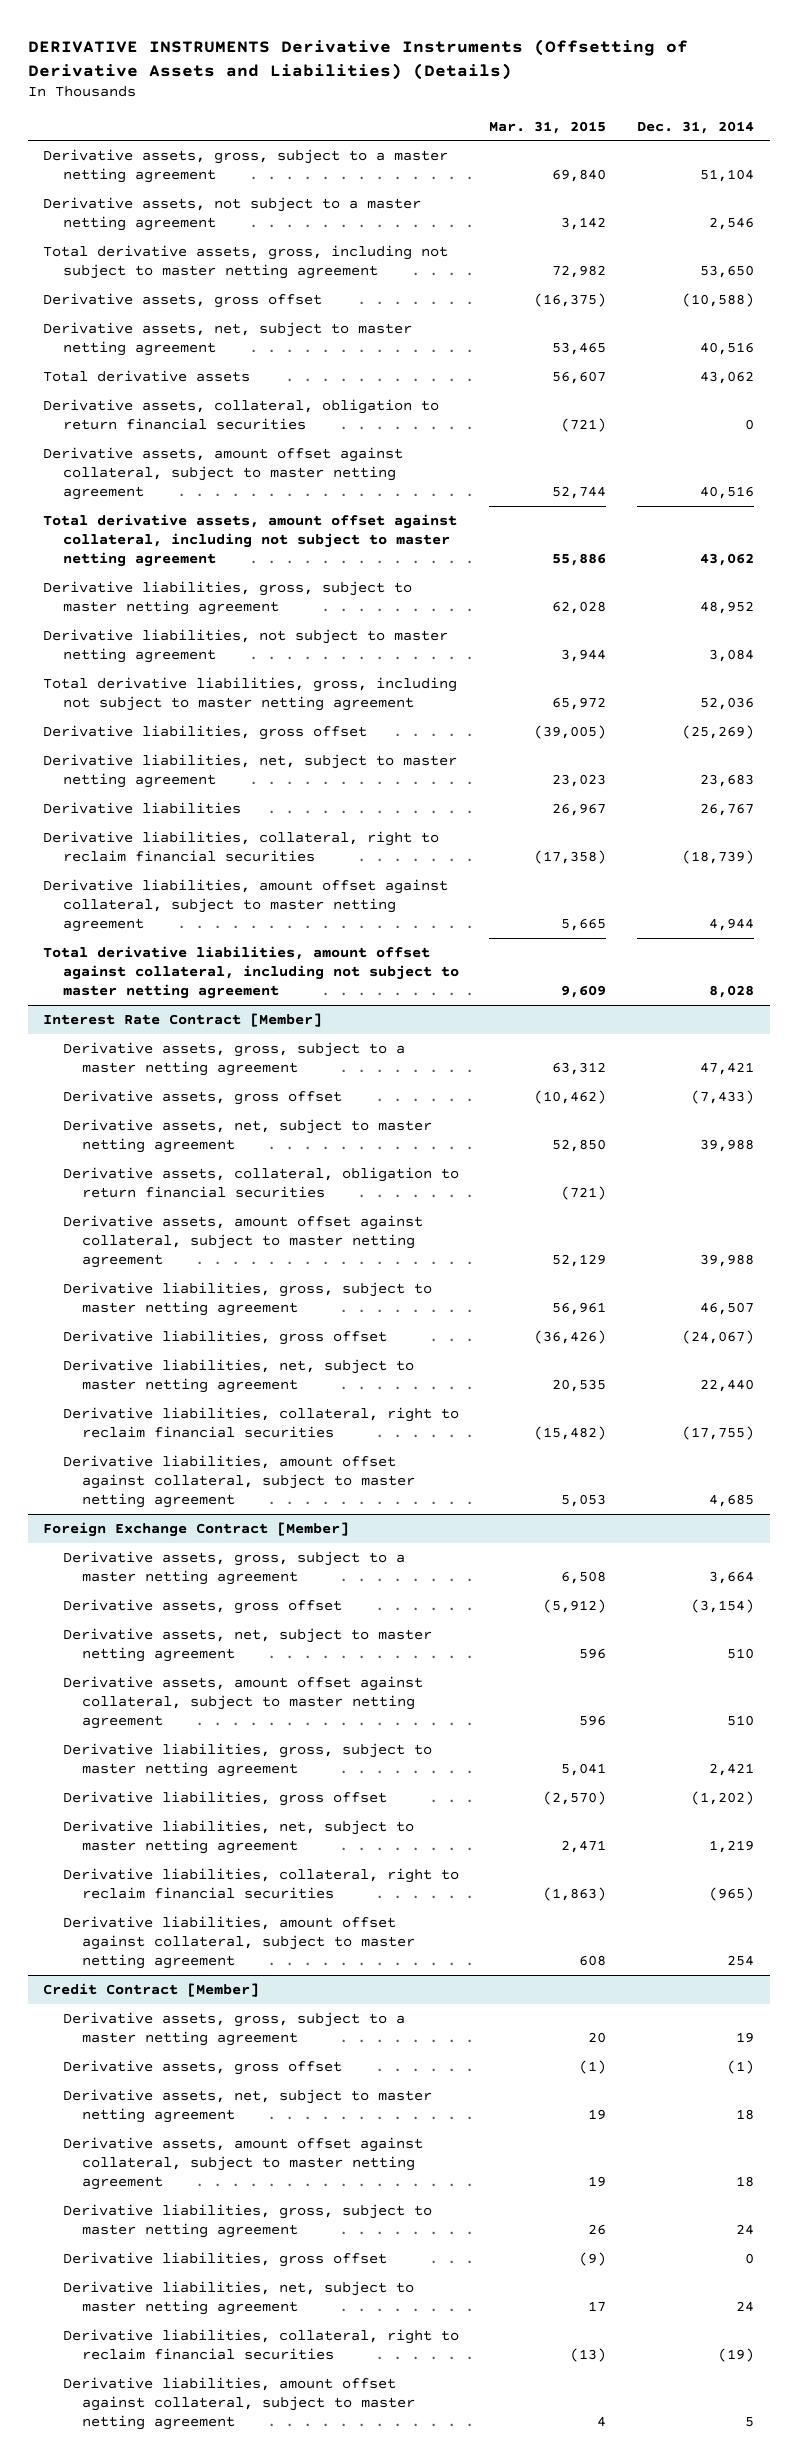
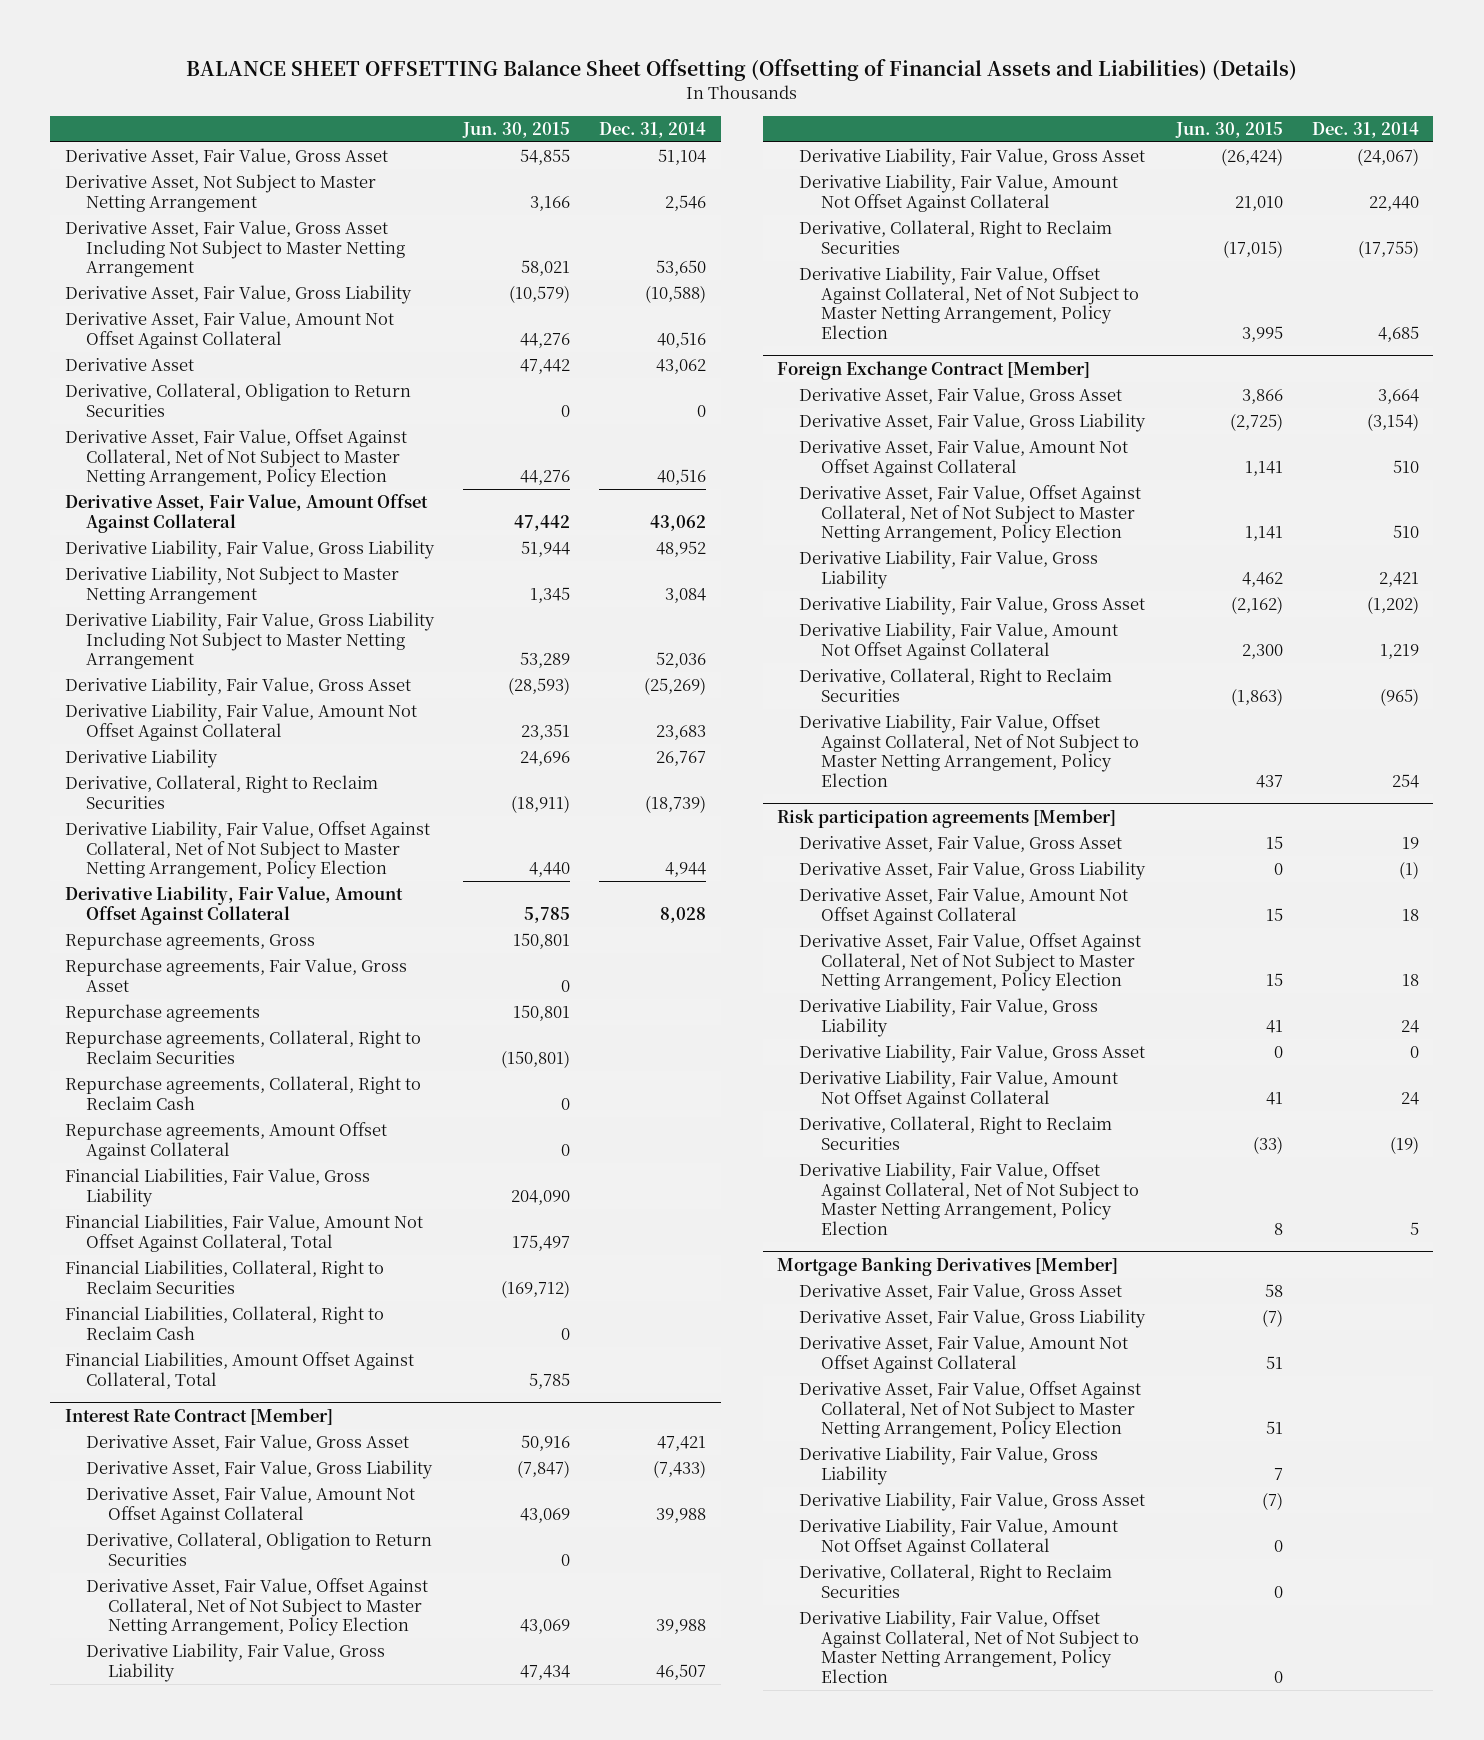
- DERIVATIVE INSTRUMENTS Derivative Instruments (Offsetting of Derivative Assets and Liabilities) (Details)
+ BALANCE SHEET OFFSETTING Balance Sheet Offsetting (Offsetting of Financial Assets and Liabilities) (Details)
- | Mar. 31, 2015 | Dec. 31, 2014
+ | Jun. 30, 2015 | Dec. 31, 2014
- Derivative assets, gross, subject to a master netting agreement | 69,840 | 51,104
- Derivative assets, not subject to a master netting agreement | 3,142 | 2,546
- Total derivative assets, gross, including not subject to master netting agreement | 72,982 | 53,650
- Derivative assets, gross offset | (16,375) | (10,588)
- Derivative assets, net, subject to master netting agreement | 53,465 | 40,516
- Total derivative assets | 56,607 | 43,062
- Derivative assets, collateral, obligation to return financial securities | (721) | 0
- Derivative assets, amount offset against collateral, subject to master netting agreement | 52,744 | 40,516
- Total derivative assets, amount offset against collateral, including not subject to master netting agreement | 55,886 | 43,062
- Derivative liabilities, gross, subject to master netting agreement | 62,028 | 48,952
- Derivative liabilities, not subject to master netting agreement | 3,944 | 3,084
- Total derivative liabilities, gross, including not subject to master netting agreement | 65,972 | 52,036
- Derivative liabilities, gross offset | (39,005) | (25,269)
- Derivative liabilities, net, subject to master netting agreement | 23,023 | 23,683
- Derivative liabilities | 26,967 | 26,767
- Derivative liabilities, collateral, right to reclaim financial securities | (17,358) | (18,739)
- Derivative liabilities, amount offset against collateral, subject to master netting agreement | 5,665 | 4,944
- Total derivative liabilities, amount offset against collateral, including not subject to master netting agreement | 9,609 | 8,028
+ Derivative Asset, Fair Value, Gross Asset | 54,855 | 51,104
+ Derivative Asset, Not Subject to Master Netting Arrangement | 3,166 | 2,546
+ Derivative Asset, Fair Value, Gross Asset Including Not Subject to Master Netting Arrangement | 58,021 | 53,650
+ Derivative Asset, Fair Value, Gross Liability | (10,579) | (10,588)
+ Derivative Asset, Fair Value, Amount Not Offset Against Collateral | 44,276 | 40,516
+ Derivative Asset | 47,442 | 43,062
+ Derivative, Collateral, Obligation to Return Securities | 0 | 0
+ Derivative Asset, Fair Value, Offset Against Collateral, Net of Not Subject to Master Netting Arrangement, Policy Election | 44,276 | 40,516
+ Derivative Asset, Fair Value, Amount Offset Against Collateral | 47,442 | 43,062
+ Derivative Liability, Fair Value, Gross Liability | 51,944 | 48,952
+ Derivative Liability, Not Subject to Master Netting Arrangement | 1,345 | 3,084
+ Derivative Liability, Fair Value, Gross Liability Including Not Subject to Master Netting Arrangement | 53,289 | 52,036
+ Derivative Liability, Fair Value, Gross Asset | (28,593) | (25,269)
+ Derivative Liability, Fair Value, Amount Not Offset Against Collateral | 23,351 | 23,683
+ Derivative Liability | 24,696 | 26,767
+ Derivative, Collateral, Right to Reclaim Securities | (18,911) | (18,739)
+ Derivative Liability, Fair Value, Offset Against Collateral, Net of Not Subject to Master Netting Arrangement, Policy Election | 4,440 | 4,944
+ Derivative Liability, Fair Value, Amount Offset Against Collateral | 5,785 | 8,028
+ Repurchase agreements, Gross | 150,801 |
+ Repurchase agreements, Fair Value, Gross Asset | 0 |
+ Repurchase agreements | 150,801 |
+ Repurchase agreements, Collateral, Right to Reclaim Securities | (150,801) |
+ Repurchase agreements, Collateral, Right to Reclaim Cash | 0 |
+ Repurchase agreements, Amount Offset Against Collateral | 0 |
+ Financial Liabilities, Fair Value, Gross Liability | 204,090 |
+ Financial Liabilities, Fair Value, Amount Not Offset Against Collateral, Total | 175,497 |
+ Financial Liabilities, Collateral, Right to Reclaim Securities | (169,712) |
+ Financial Liabilities, Collateral, Right to Reclaim Cash | 0 |
+ Financial Liabilities, Amount Offset Against Collateral, Total | 5,785 |
@ Interest Rate Contract [Member]
- Derivative assets, gross, subject to a master netting agreement | 63,312 | 47,421
- Derivative assets, gross offset | (10,462) | (7,433)
- Derivative assets, net, subject to master netting agreement | 52,850 | 39,988
- Derivative assets, collateral, obligation to return financial securities | (721) |
- Derivative assets, amount offset against collateral, subject to master netting agreement | 52,129 | 39,988
- Derivative liabilities, gross, subject to master netting agreement | 56,961 | 46,507
- Derivative liabilities, gross offset | (36,426) | (24,067)
- Derivative liabilities, net, subject to master netting agreement | 20,535 | 22,440
- Derivative liabilities, collateral, right to reclaim financial securities | (15,482) | (17,755)
- Derivative liabilities, amount offset against collateral, subject to master netting agreement | 5,053 | 4,685
+ Derivative Asset, Fair Value, Gross Asset | 50,916 | 47,421
+ Derivative Asset, Fair Value, Gross Liability | (7,847) | (7,433)
+ Derivative Asset, Fair Value, Amount Not Offset Against Collateral | 43,069 | 39,988
+ Derivative, Collateral, Obligation to Return Securities | 0 |
+ Derivative Asset, Fair Value, Offset Against Collateral, Net of Not Subject to Master Netting Arrangement, Policy Election | 43,069 | 39,988
+ Derivative Liability, Fair Value, Gross Liability | 47,434 | 46,507
+ Derivative Liability, Fair Value, Gross Asset | (26,424) | (24,067)
+ Derivative Liability, Fair Value, Amount Not Offset Against Collateral | 21,010 | 22,440
+ Derivative, Collateral, Right to Reclaim Securities | (17,015) | (17,755)
+ Derivative Liability, Fair Value, Offset Against Collateral, Net of Not Subject to Master Netting Arrangement, Policy Election | 3,995 | 4,685
@ Foreign Exchange Contract [Member]
- Derivative assets, gross, subject to a master netting agreement | 6,508 | 3,664
- Derivative assets, gross offset | (5,912) | (3,154)
- Derivative assets, net, subject to master netting agreement | 596 | 510
- Derivative assets, amount offset against collateral, subject to master netting agreement | 596 | 510
- Derivative liabilities, gross, subject to master netting agreement | 5,041 | 2,421
- Derivative liabilities, gross offset | (2,570) | (1,202)
- Derivative liabilities, net, subject to master netting agreement | 2,471 | 1,219
- Derivative liabilities, collateral, right to reclaim financial securities | (1,863) | (965)
- Derivative liabilities, amount offset against collateral, subject to master netting agreement | 608 | 254
- Credit Contract [Member]
- Derivative assets, gross, subject to a master netting agreement | 20 | 19
- Derivative assets, gross offset | (1) | (1)
- Derivative assets, net, subject to master netting agreement | 19 | 18
- Derivative assets, amount offset against collateral, subject to master netting agreement | 19 | 18
- Derivative liabilities, gross, subject to master netting agreement | 26 | 24
- Derivative liabilities, gross offset | (9) | 0
- Derivative liabilities, net, subject to master netting agreement | 17 | 24
- Derivative liabilities, collateral, right to reclaim financial securities | (13) | (19)
- Derivative liabilities, amount offset against collateral, subject to master netting agreement | 4 | 5
@ Foreign Exchange Contract [Member]
+ Derivative Asset, Fair Value, Gross Asset | 3,866 | 3,664
+ Derivative Asset, Fair Value, Gross Liability | (2,725) | (3,154)
+ Derivative Asset, Fair Value, Amount Not Offset Against Collateral | 1,141 | 510
+ Derivative Asset, Fair Value, Offset Against Collateral, Net of Not Subject to Master Netting Arrangement, Policy Election | 1,141 | 510
+ Derivative Liability, Fair Value, Gross Liability | 4,462 | 2,421
+ Derivative Liability, Fair Value, Gross Asset | (2,162) | (1,202)
+ Derivative Liability, Fair Value, Amount Not Offset Against Collateral | 2,300 | 1,219
+ Derivative, Collateral, Right to Reclaim Securities | (1,863) | (965)
+ Derivative Liability, Fair Value, Offset Against Collateral, Net of Not Subject to Master Netting Arrangement, Policy Election | 437 | 254
+ Risk participation agreements [Member]
+ Derivative Asset, Fair Value, Gross Asset | 15 | 19
+ Derivative Asset, Fair Value, Gross Liability | 0 | (1)
+ Derivative Asset, Fair Value, Amount Not Offset Against Collateral | 15 | 18
+ Derivative Asset, Fair Value, Offset Against Collateral, Net of Not Subject to Master Netting Arrangement, Policy Election | 15 | 18
+ Derivative Liability, Fair Value, Gross Liability | 41 | 24
+ Derivative Liability, Fair Value, Gross Asset | 0 | 0
+ Derivative Liability, Fair Value, Amount Not Offset Against Collateral | 41 | 24
+ Derivative, Collateral, Right to Reclaim Securities | (33) | (19)
+ Derivative Liability, Fair Value, Offset Against Collateral, Net of Not Subject to Master Netting Arrangement, Policy Election | 8 | 5
+ Mortgage Banking Derivatives [Member]
+ Derivative Asset, Fair Value, Gross Asset | 58 |
+ Derivative Asset, Fair Value, Gross Liability | (7) |
+ Derivative Asset, Fair Value, Amount Not Offset Against Collateral | 51 |
+ Derivative Asset, Fair Value, Offset Against Collateral, Net of Not Subject to Master Netting Arrangement, Policy Election | 51 |
+ Derivative Liability, Fair Value, Gross Liability | 7 |
+ Derivative Liability, Fair Value, Gross Asset | (7) |
+ Derivative Liability, Fair Value, Amount Not Offset Against Collateral | 0 |
+ Derivative, Collateral, Right to Reclaim Securities | 0 |
+ Derivative Liability, Fair Value, Offset Against Collateral, Net of Not Subject to Master Netting Arrangement, Policy Election | 0 |

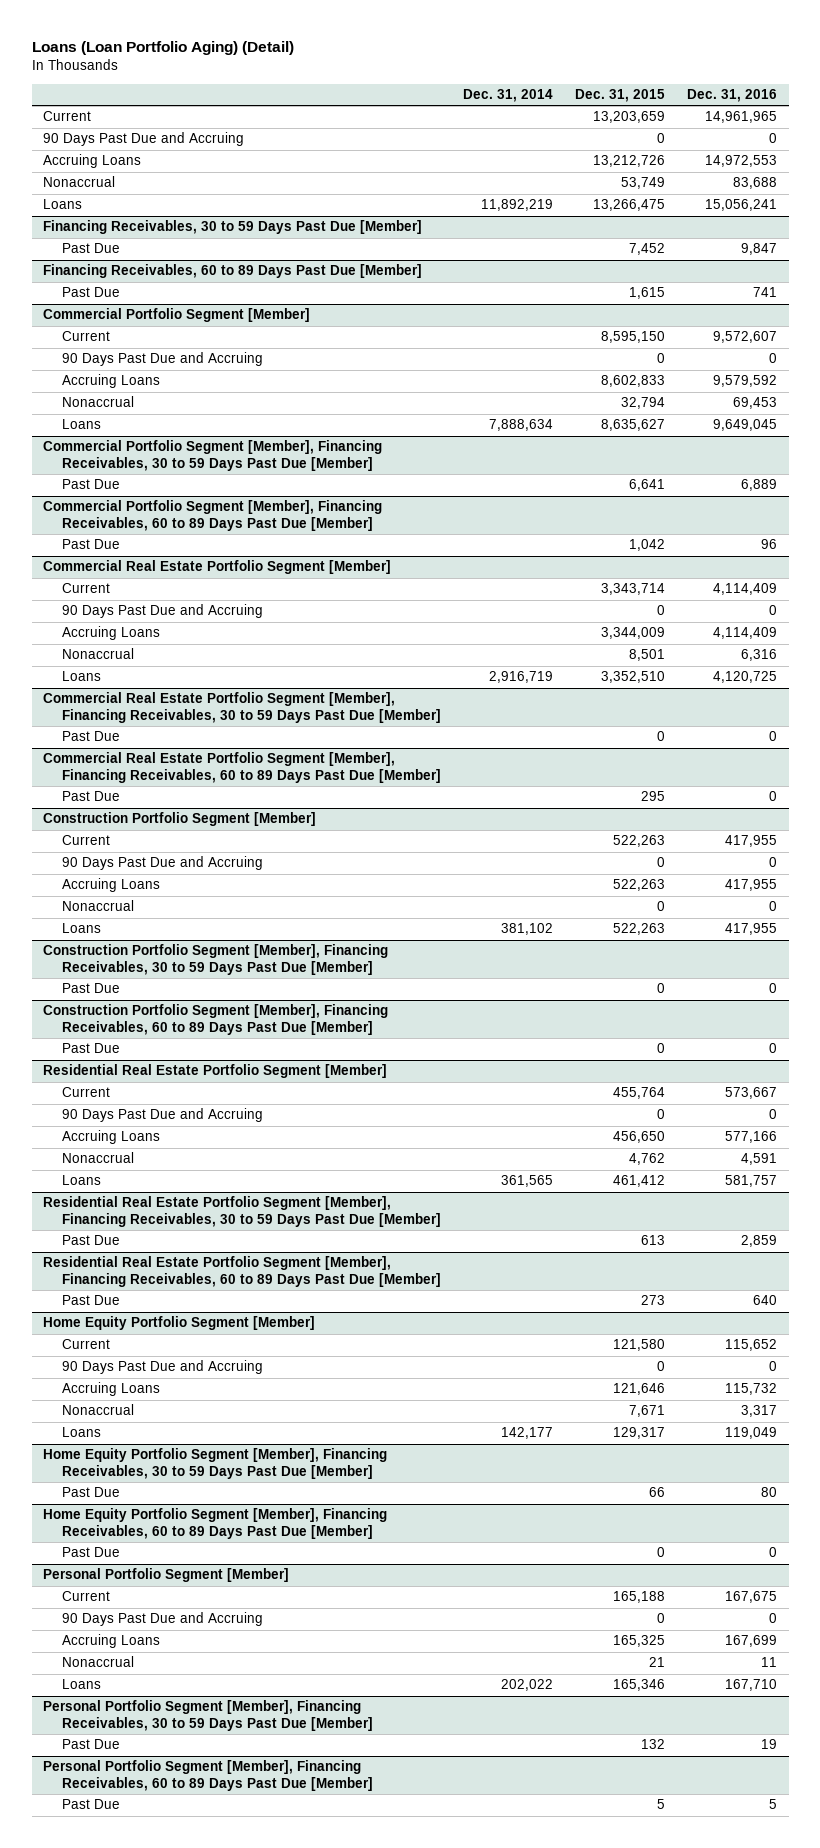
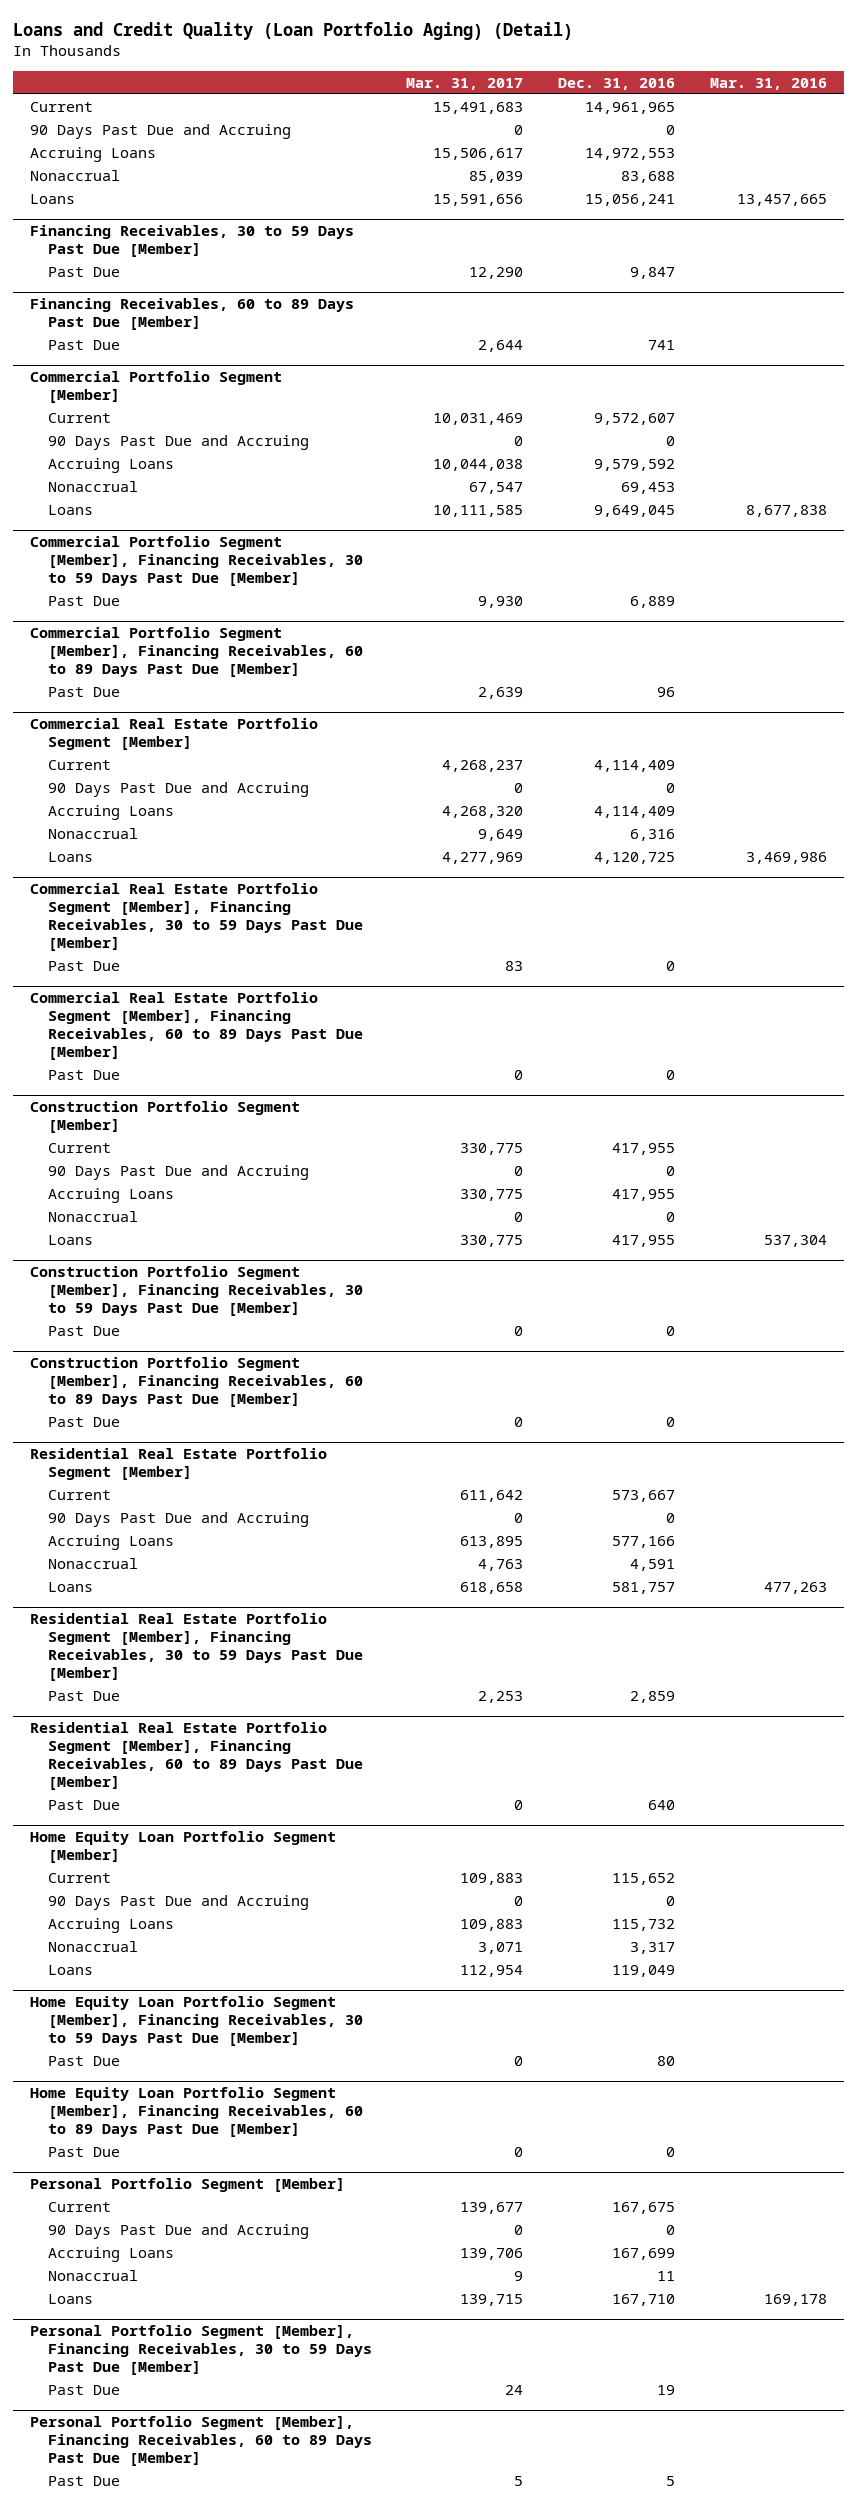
- Loans (Loan Portfolio Aging) (Detail)
+ Loans and Credit Quality (Loan Portfolio Aging) (Detail)
- | Dec. 31, 2014 | Dec. 31, 2015 | Dec. 31, 2016
+ | Mar. 31, 2017 | Dec. 31, 2016 | Mar. 31, 2016
- Home Equity Portfolio Segment [Member]
+ Home Equity Loan Portfolio Segment [Member]
- Home Equity Portfolio Segment [Member], Financing Receivables, 30 to 59 Days Past Due [Member]
+ Home Equity Loan Portfolio Segment [Member], Financing Receivables, 30 to 59 Days Past Due [Member]
- Home Equity Portfolio Segment [Member], Financing Receivables, 60 to 89 Days Past Due [Member]
+ Home Equity Loan Portfolio Segment [Member], Financing Receivables, 60 to 89 Days Past Due [Member]

